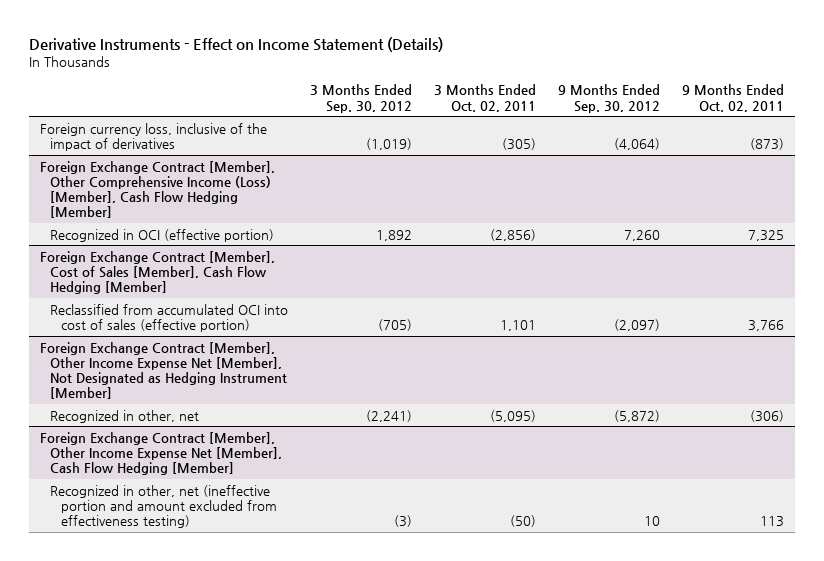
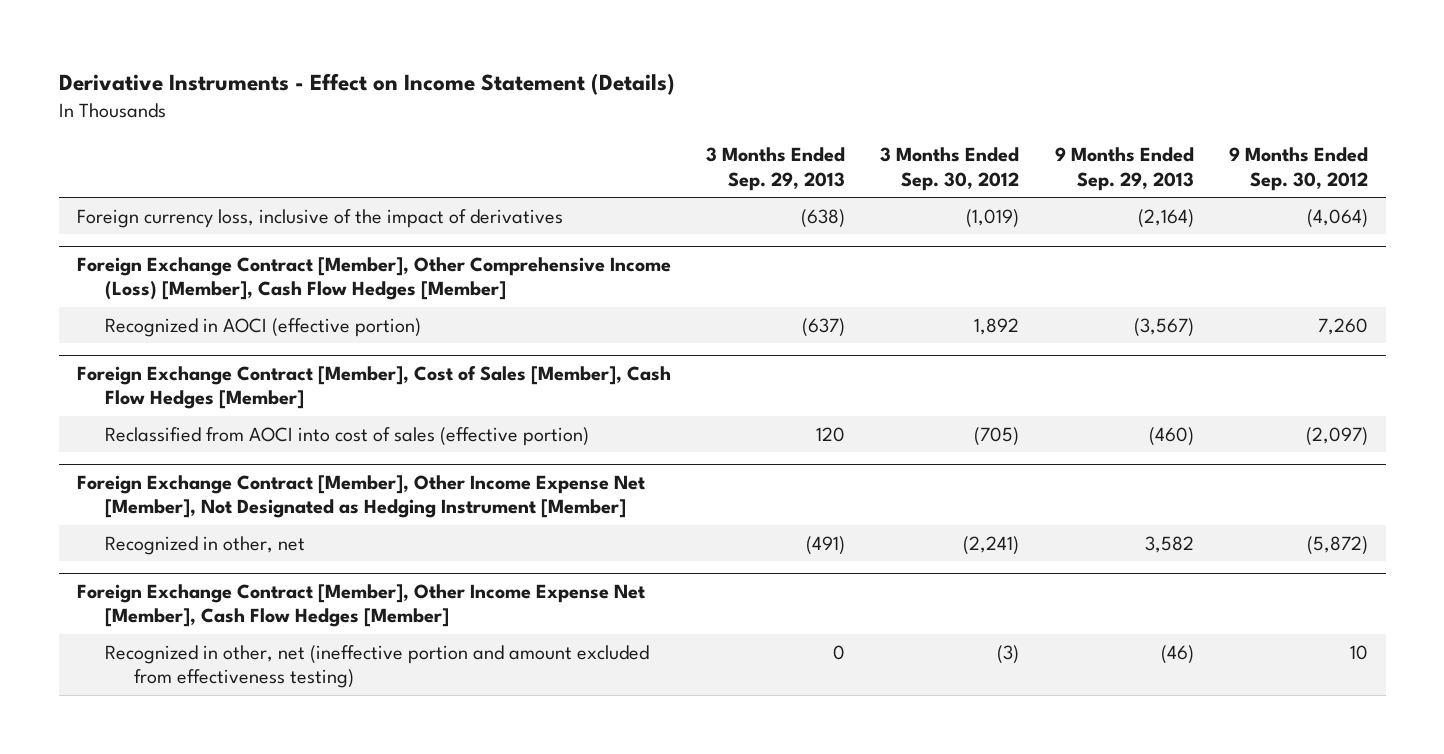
- | 3 Months Ended Sep. 30, 2012 | 3 Months Ended Oct. 02, 2011 | 9 Months Ended Sep. 30, 2012 | 9 Months Ended Oct. 02, 2011
+ | 3 Months Ended Sep. 29, 2013 | 3 Months Ended Sep. 30, 2012 | 9 Months Ended Sep. 29, 2013 | 9 Months Ended Sep. 30, 2012
- Foreign Exchange Contract [Member], Other Comprehensive Income (Loss) [Member], Cash Flow Hedging [Member]
- Recognized in OCI (effective portion) | 1,892 | (2,856) | 7,260 | 7,325
- Foreign Exchange Contract [Member], Cost of Sales [Member], Cash Flow Hedging [Member]
- Reclassified from accumulated OCI into cost of sales (effective portion) | (705) | 1,101 | (2,097) | 3,766
+ Foreign Exchange Contract [Member], Other Comprehensive Income (Loss) [Member], Cash Flow Hedges [Member]
+ Recognized in AOCI (effective portion) | (637) | 1,892 | (3,567) | 7,260
+ Foreign Exchange Contract [Member], Cost of Sales [Member], Cash Flow Hedges [Member]
+ Reclassified from AOCI into cost of sales (effective portion) | 120 | (705) | (460) | (2,097)
- Foreign Exchange Contract [Member], Other Income Expense Net [Member], Cash Flow Hedging [Member]
+ Foreign Exchange Contract [Member], Other Income Expense Net [Member], Cash Flow Hedges [Member]

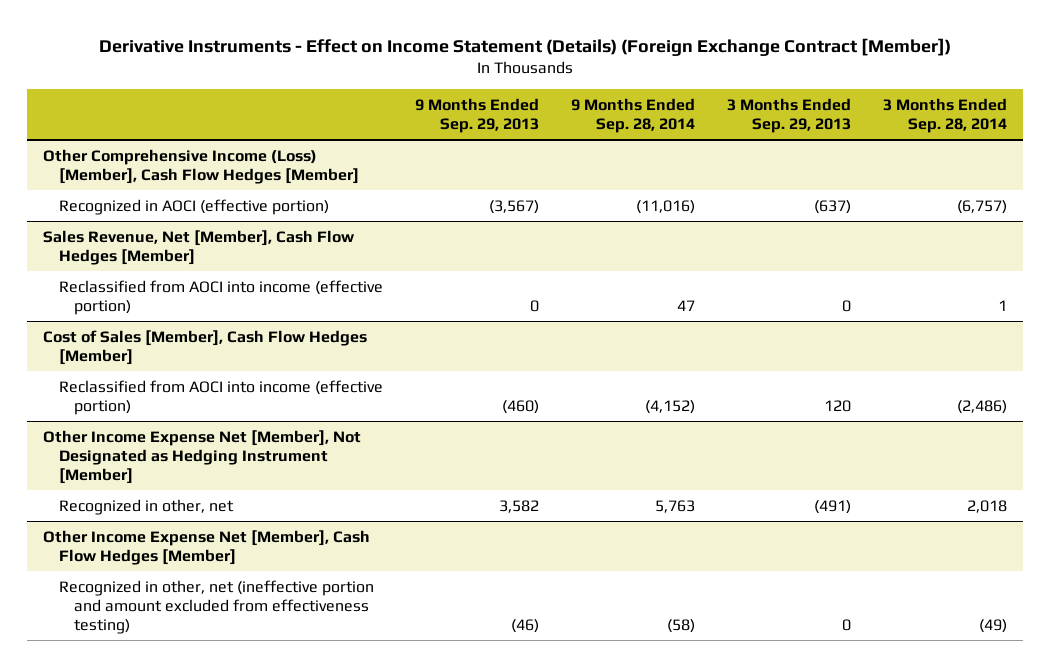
- Derivative Instruments - Effect on Income Statement (Details)
+ Derivative Instruments - Effect on Income Statement (Details) (Foreign Exchange Contract [Member])
- | 3 Months Ended Sep. 29, 2013 | 3 Months Ended Sep. 30, 2012 | 9 Months Ended Sep. 29, 2013 | 9 Months Ended Sep. 30, 2012
+ | 9 Months Ended Sep. 29, 2013 | 9 Months Ended Sep. 28, 2014 | 3 Months Ended Sep. 29, 2013 | 3 Months Ended Sep. 28, 2014
- Foreign currency loss, inclusive of the impact of derivatives | (638) | (1,019) | (2,164) | (4,064)
- Foreign Exchange Contract [Member], Other Comprehensive Income (Loss) [Member], Cash Flow Hedges [Member]
+ Other Comprehensive Income (Loss) [Member], Cash Flow Hedges [Member]
- Foreign Exchange Contract [Member], Cost of Sales [Member], Cash Flow Hedges [Member]
- Reclassified from AOCI into cost of sales (effective portion) | 120 | (705) | (460) | (2,097)
- Foreign Exchange Contract [Member], Other Income Expense Net [Member], Not Designated as Hedging Instrument [Member]
+ Sales Revenue, Net [Member], Cash Flow Hedges [Member]
+ Reclassified from AOCI into income (effective portion) | 0 | 47 | 0 | 1
+ Cost of Sales [Member], Cash Flow Hedges [Member]
+ Reclassified from AOCI into income (effective portion) | (460) | (4,152) | 120 | (2,486)
+ Other Income Expense Net [Member], Not Designated as Hedging Instrument [Member]
- Foreign Exchange Contract [Member], Other Income Expense Net [Member], Cash Flow Hedges [Member]
+ Other Income Expense Net [Member], Cash Flow Hedges [Member]

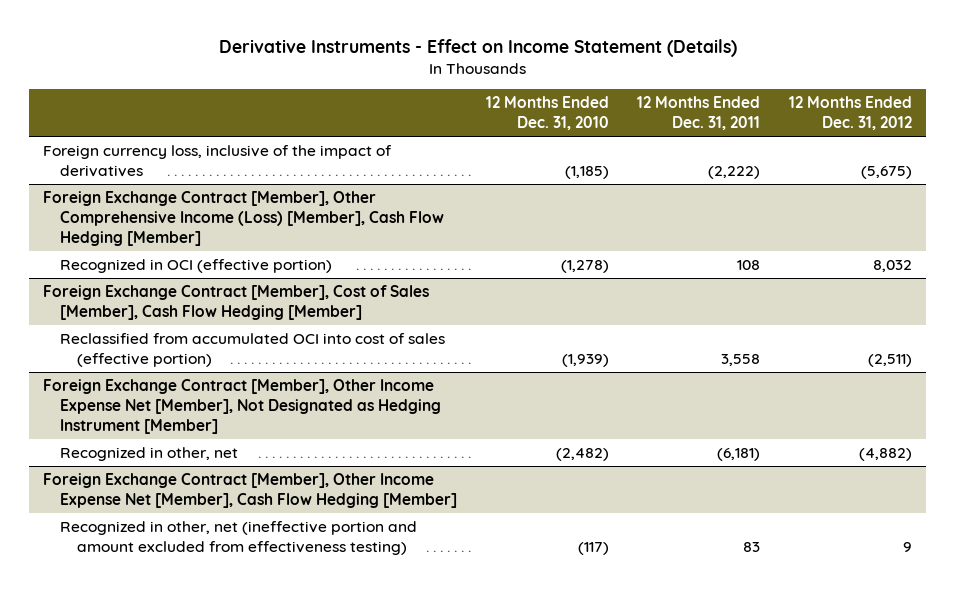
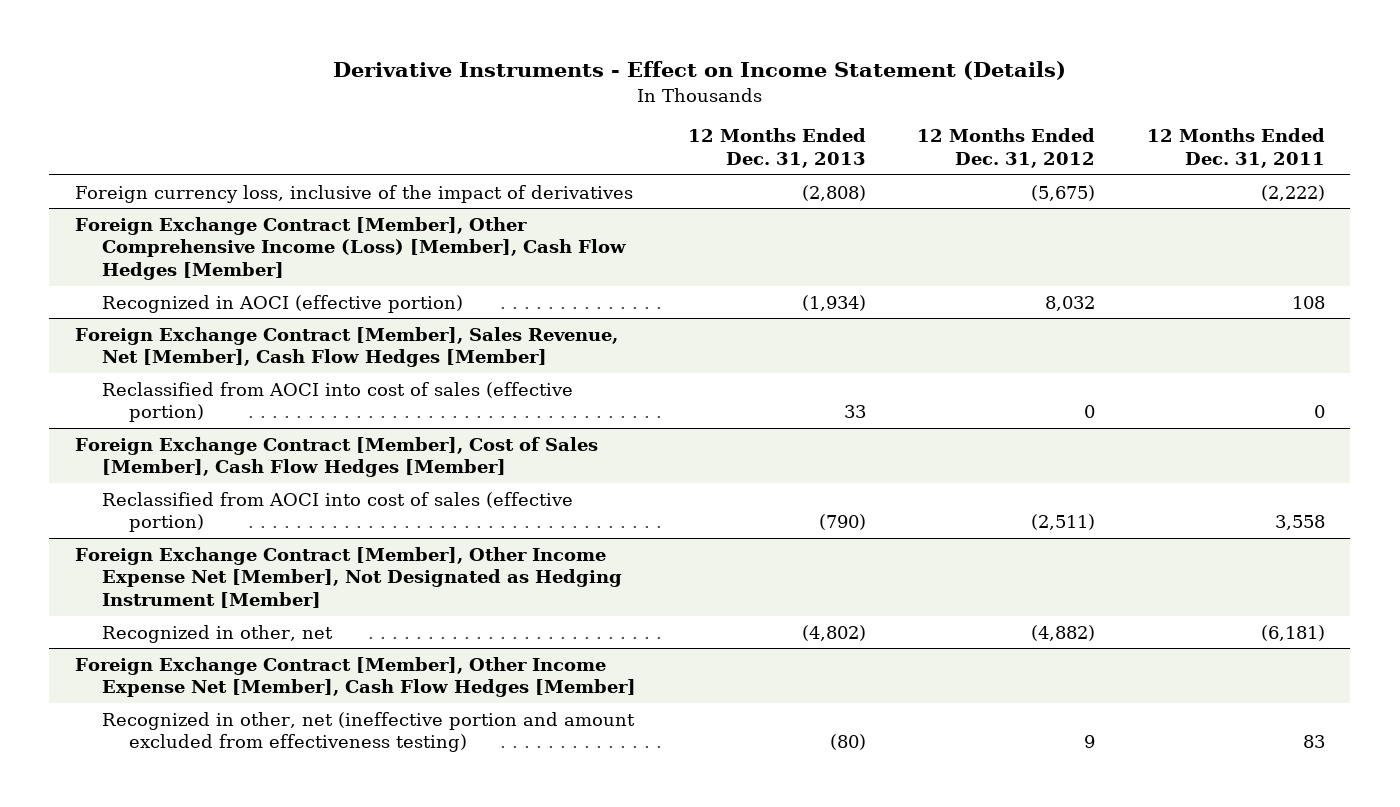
- | 12 Months Ended Dec. 31, 2010 | 12 Months Ended Dec. 31, 2011 | 12 Months Ended Dec. 31, 2012
+ | 12 Months Ended Dec. 31, 2013 | 12 Months Ended Dec. 31, 2012 | 12 Months Ended Dec. 31, 2011
- Foreign Exchange Contract [Member], Other Comprehensive Income (Loss) [Member], Cash Flow Hedging [Member]
- Recognized in OCI (effective portion) | (1,278) | 108 | 8,032
- Foreign Exchange Contract [Member], Cost of Sales [Member], Cash Flow Hedging [Member]
- Reclassified from accumulated OCI into cost of sales (effective portion) | (1,939) | 3,558 | (2,511)
+ Foreign Exchange Contract [Member], Other Comprehensive Income (Loss) [Member], Cash Flow Hedges [Member]
+ Recognized in AOCI (effective portion) | (1,934) | 8,032 | 108
+ Foreign Exchange Contract [Member], Sales Revenue, Net [Member], Cash Flow Hedges [Member]
+ Reclassified from AOCI into cost of sales (effective portion) | 33 | 0 | 0
+ Foreign Exchange Contract [Member], Cost of Sales [Member], Cash Flow Hedges [Member]
+ Reclassified from AOCI into cost of sales (effective portion) | (790) | (2,511) | 3,558
- Foreign Exchange Contract [Member], Other Income Expense Net [Member], Cash Flow Hedging [Member]
+ Foreign Exchange Contract [Member], Other Income Expense Net [Member], Cash Flow Hedges [Member]

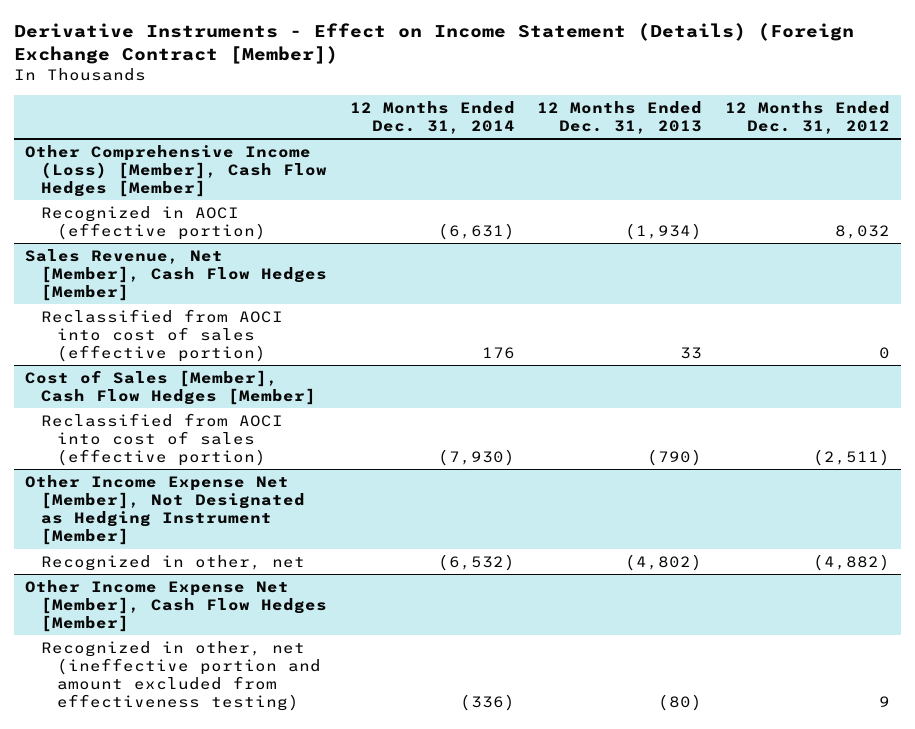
- Derivative Instruments - Effect on Income Statement (Details)
+ Derivative Instruments - Effect on Income Statement (Details) (Foreign Exchange Contract [Member])
- | 12 Months Ended Dec. 31, 2013 | 12 Months Ended Dec. 31, 2012 | 12 Months Ended Dec. 31, 2011
+ | 12 Months Ended Dec. 31, 2014 | 12 Months Ended Dec. 31, 2013 | 12 Months Ended Dec. 31, 2012
- Foreign currency loss, inclusive of the impact of derivatives | (2,808) | (5,675) | (2,222)
- Foreign Exchange Contract [Member], Other Comprehensive Income (Loss) [Member], Cash Flow Hedges [Member]
+ Other Comprehensive Income (Loss) [Member], Cash Flow Hedges [Member]
- Foreign Exchange Contract [Member], Sales Revenue, Net [Member], Cash Flow Hedges [Member]
+ Sales Revenue, Net [Member], Cash Flow Hedges [Member]
- Foreign Exchange Contract [Member], Cost of Sales [Member], Cash Flow Hedges [Member]
+ Cost of Sales [Member], Cash Flow Hedges [Member]
- Foreign Exchange Contract [Member], Other Income Expense Net [Member], Not Designated as Hedging Instrument [Member]
+ Other Income Expense Net [Member], Not Designated as Hedging Instrument [Member]
- Foreign Exchange Contract [Member], Other Income Expense Net [Member], Cash Flow Hedges [Member]
+ Other Income Expense Net [Member], Cash Flow Hedges [Member]

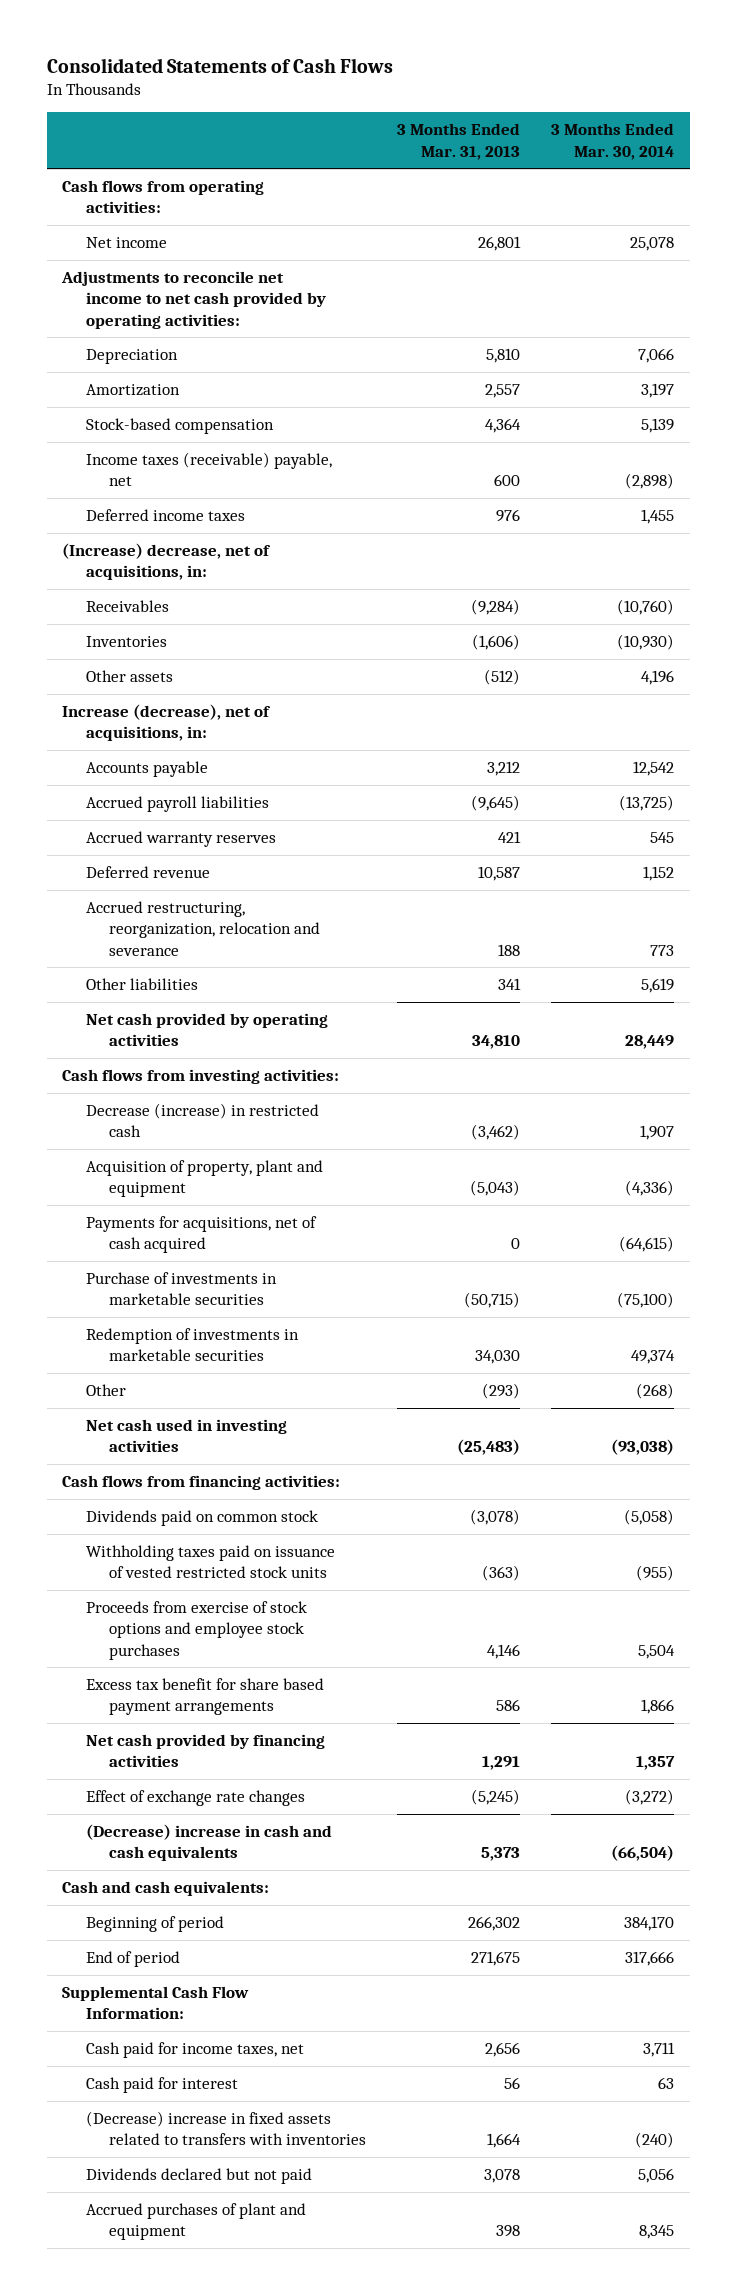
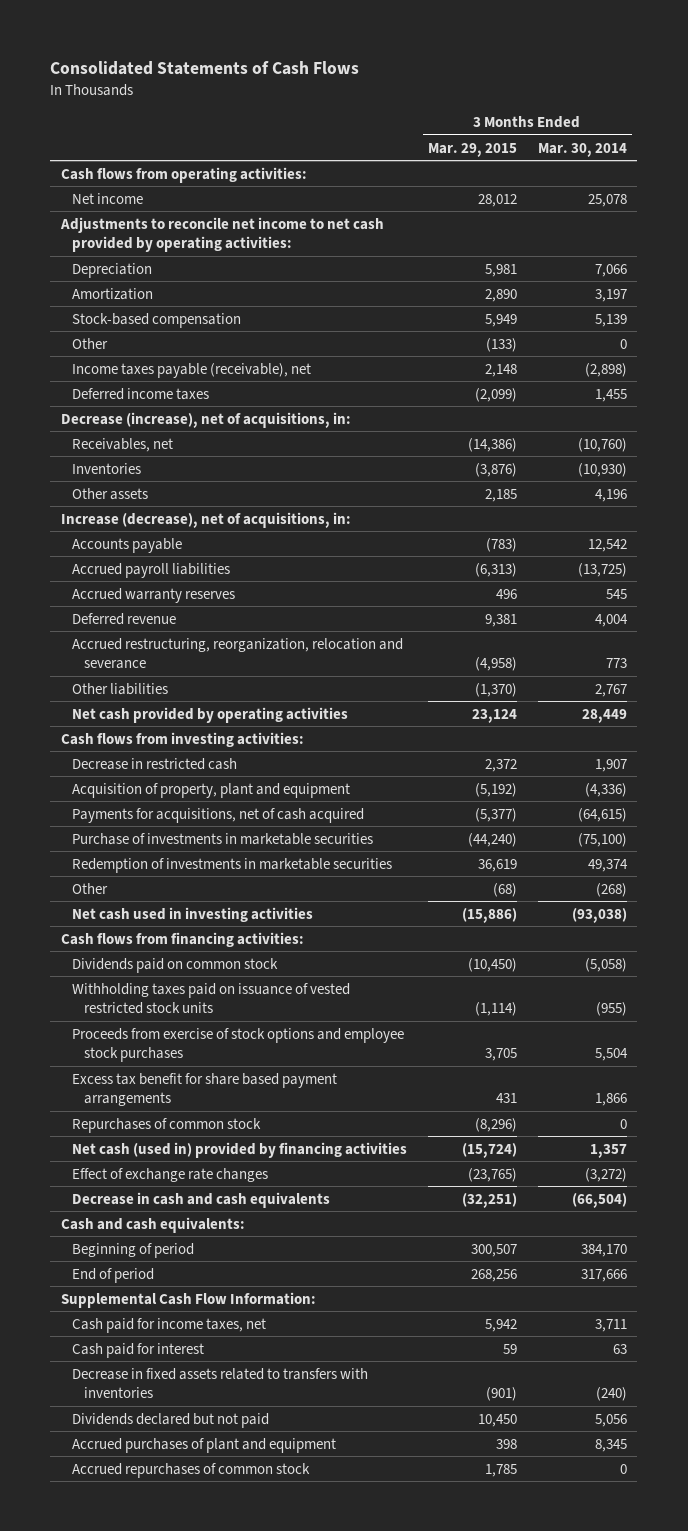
- | 3 Months Ended Mar. 31, 2013 | 3 Months Ended Mar. 30, 2014
+ | 3 Months Ended Mar. 29, 2015 | 3 Months Ended Mar. 30, 2014
- Income taxes (receivable) payable, net | 600 | (2,898)
+ Other | (133) | 0
+ Income taxes payable (receivable), net | 2,148 | (2,898)
- (Increase) decrease, net of acquisitions, in:
- Receivables | (9,284) | (10,760)
+ Decrease (increase), net of acquisitions, in:
+ Receivables, net | (14,386) | (10,760)
- Deferred revenue | 10,587 | 1,152
+ Deferred revenue | 9,381 | 4,004
- Other liabilities | 341 | 5,619
+ Other liabilities | (1,370) | 2,767
- Decrease (increase) in restricted cash | (3,462) | 1,907
+ Decrease in restricted cash | 2,372 | 1,907
- Net cash provided by financing activities | 1,291 | 1,357
+ Repurchases of common stock | (8,296) | 0
+ Net cash (used in) provided by financing activities | (15,724) | 1,357
- (Decrease) increase in cash and cash equivalents | 5,373 | (66,504)
+ Decrease in cash and cash equivalents | (32,251) | (66,504)
- (Decrease) increase in fixed assets related to transfers with inventories | 1,664 | (240)
+ Decrease in fixed assets related to transfers with inventories | (901) | (240)
+ Accrued repurchases of common stock | 1,785 | 0

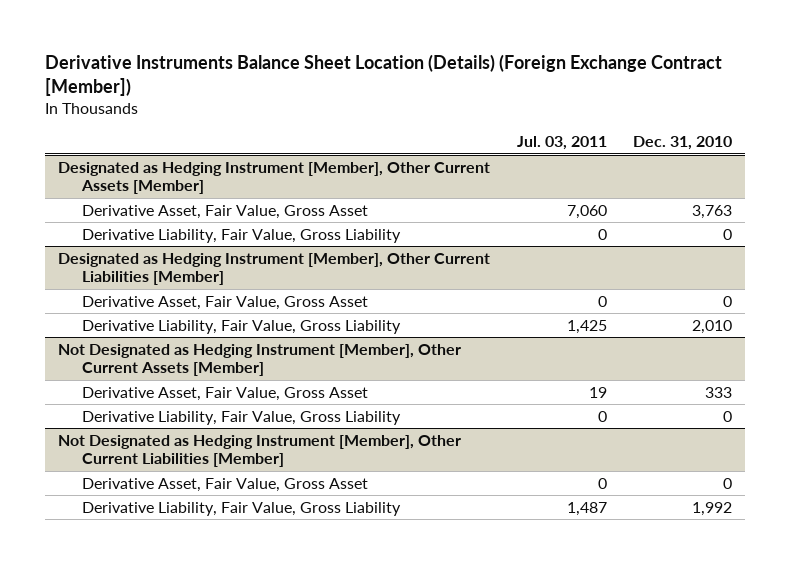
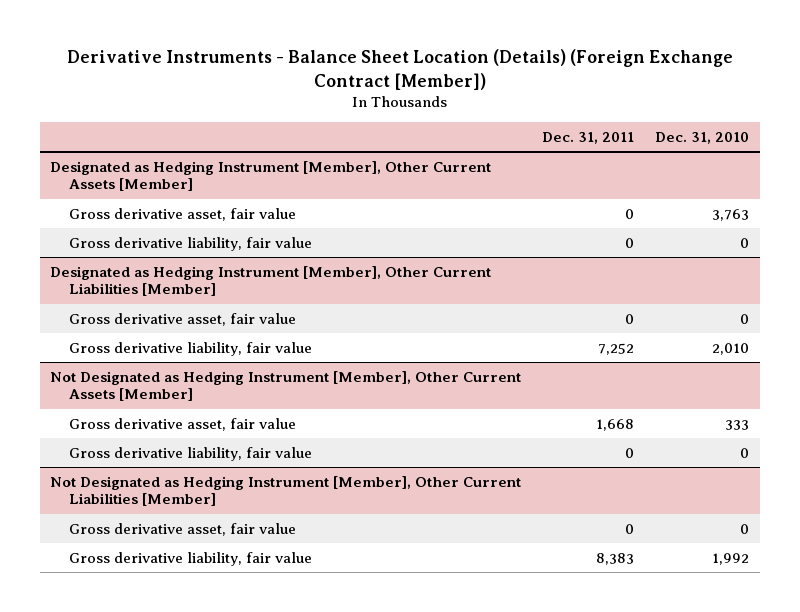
- Derivative Instruments Balance Sheet Location (Details) (Foreign Exchange Contract [Member])
+ Derivative Instruments - Balance Sheet Location (Details) (Foreign Exchange Contract [Member])
- | Jul. 03, 2011 | Dec. 31, 2010
+ | Dec. 31, 2011 | Dec. 31, 2010
@ Designated as Hedging Instrument [Member], Other Current Assets [Member]
- Derivative Asset, Fair Value, Gross Asset | 7,060 | 3,763
- Derivative Liability, Fair Value, Gross Liability | 0 | 0
+ Gross derivative asset, fair value | 0 | 3,763
+ Gross derivative liability, fair value | 0 | 0
@ Designated as Hedging Instrument [Member], Other Current Liabilities [Member]
- Derivative Asset, Fair Value, Gross Asset | 0 | 0
- Derivative Liability, Fair Value, Gross Liability | 1,425 | 2,010
+ Gross derivative asset, fair value | 0 | 0
+ Gross derivative liability, fair value | 7,252 | 2,010
@ Not Designated as Hedging Instrument [Member], Other Current Assets [Member]
- Derivative Asset, Fair Value, Gross Asset | 19 | 333
- Derivative Liability, Fair Value, Gross Liability | 0 | 0
+ Gross derivative asset, fair value | 1,668 | 333
+ Gross derivative liability, fair value | 0 | 0
@ Not Designated as Hedging Instrument [Member], Other Current Liabilities [Member]
- Derivative Asset, Fair Value, Gross Asset | 0 | 0
- Derivative Liability, Fair Value, Gross Liability | 1,487 | 1,992
+ Gross derivative asset, fair value | 0 | 0
+ Gross derivative liability, fair value | 8,383 | 1,992

